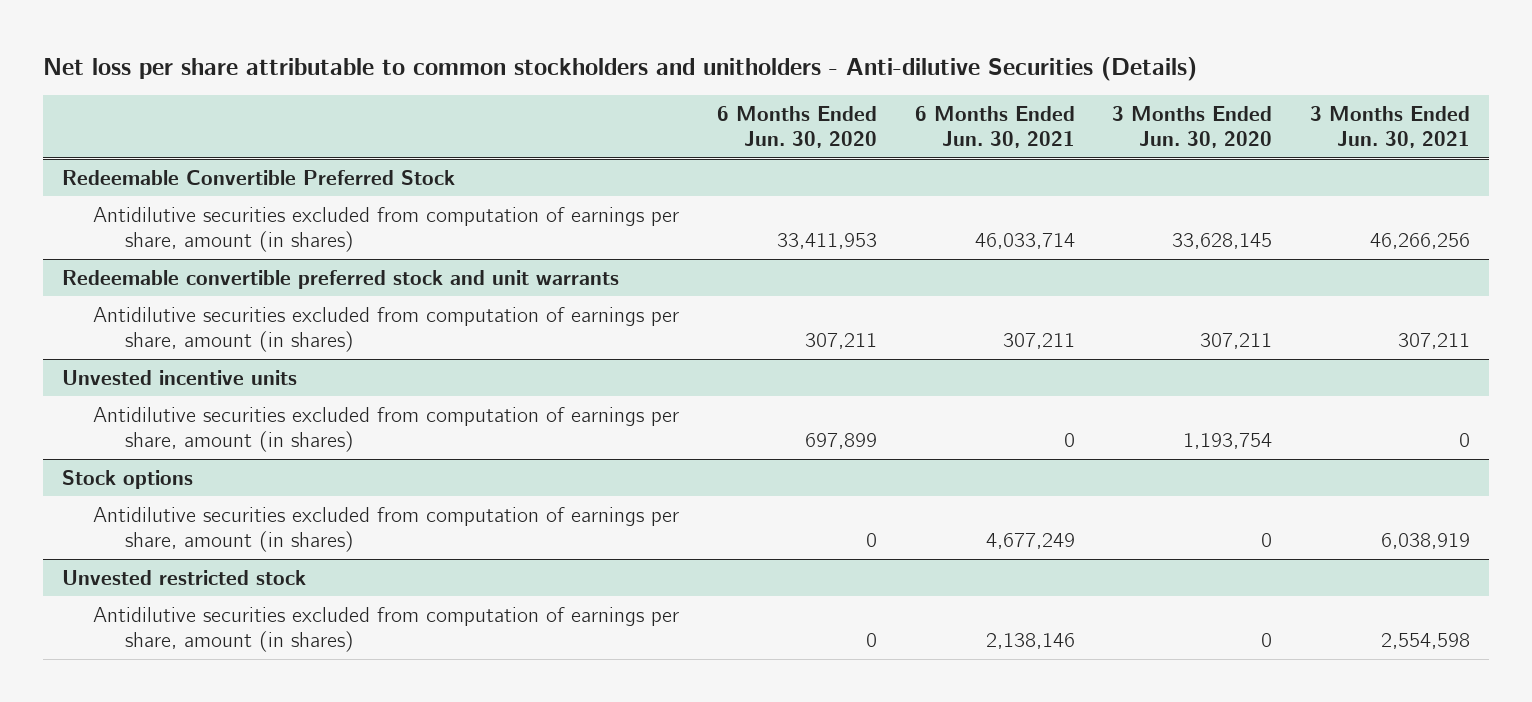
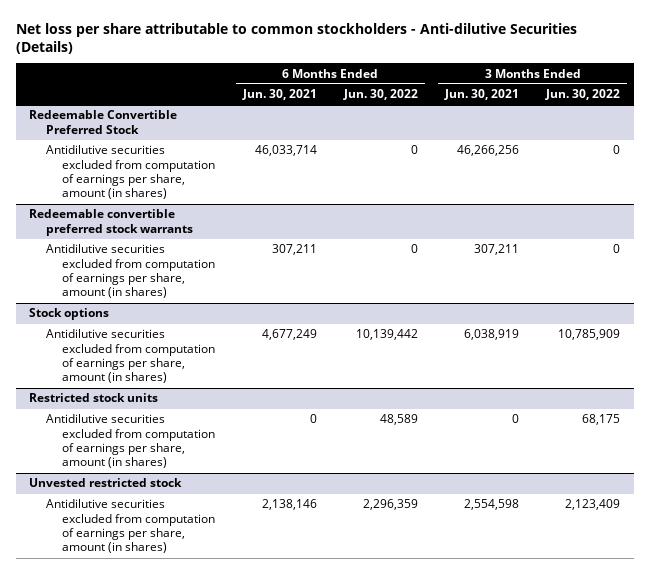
- Net loss per share attributable to common stockholders and unitholders - Anti-dilutive Securities (Details)
+ Net loss per share attributable to common stockholders - Anti-dilutive Securities (Details)
- | 6 Months Ended Jun. 30, 2020 | 6 Months Ended Jun. 30, 2021 | 3 Months Ended Jun. 30, 2020 | 3 Months Ended Jun. 30, 2021
+ | 6 Months Ended Jun. 30, 2021 | 6 Months Ended Jun. 30, 2022 | 3 Months Ended Jun. 30, 2021 | 3 Months Ended Jun. 30, 2022
- Redeemable convertible preferred stock and unit warrants
+ Redeemable convertible preferred stock warrants
- Unvested incentive units
- Antidilutive securities excluded from computation of earnings per share, amount (in shares) | 697,899 | 0 | 1,193,754 | 0
+ Restricted stock units
+ Antidilutive securities excluded from computation of earnings per share, amount (in shares) | 0 | 48,589 | 0 | 68,175

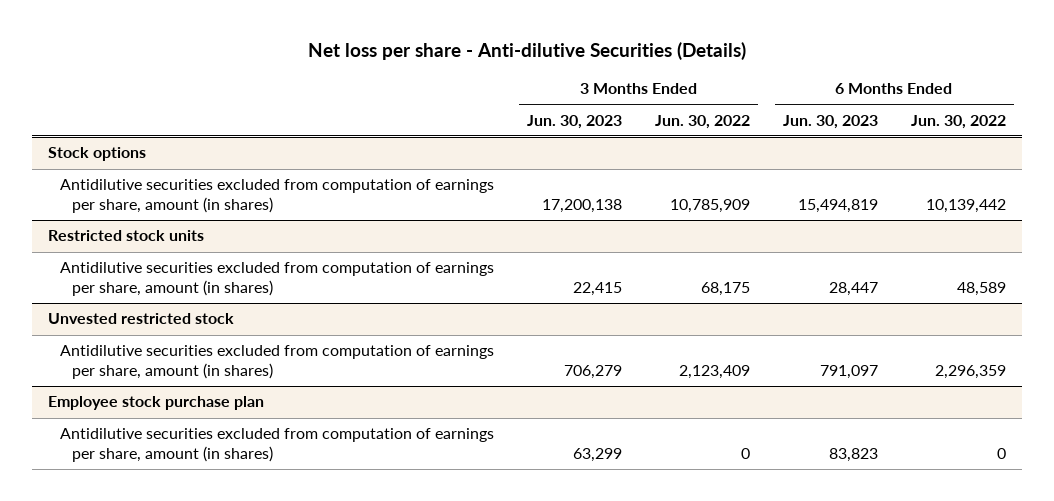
- Net loss per share attributable to common stockholders - Anti-dilutive Securities (Details)
+ Net loss per share - Anti-dilutive Securities (Details)
- | 6 Months Ended Jun. 30, 2021 | 6 Months Ended Jun. 30, 2022 | 3 Months Ended Jun. 30, 2021 | 3 Months Ended Jun. 30, 2022
+ | 3 Months Ended Jun. 30, 2023 | 3 Months Ended Jun. 30, 2022 | 6 Months Ended Jun. 30, 2023 | 6 Months Ended Jun. 30, 2022
- Redeemable Convertible Preferred Stock
- Antidilutive securities excluded from computation of earnings per share, amount (in shares) | 46,033,714 | 0 | 46,266,256 | 0
- Redeemable convertible preferred stock warrants
- Antidilutive securities excluded from computation of earnings per share, amount (in shares) | 307,211 | 0 | 307,211 | 0
+ Employee stock purchase plan
+ Antidilutive securities excluded from computation of earnings per share, amount (in shares) | 63,299 | 0 | 83,823 | 0

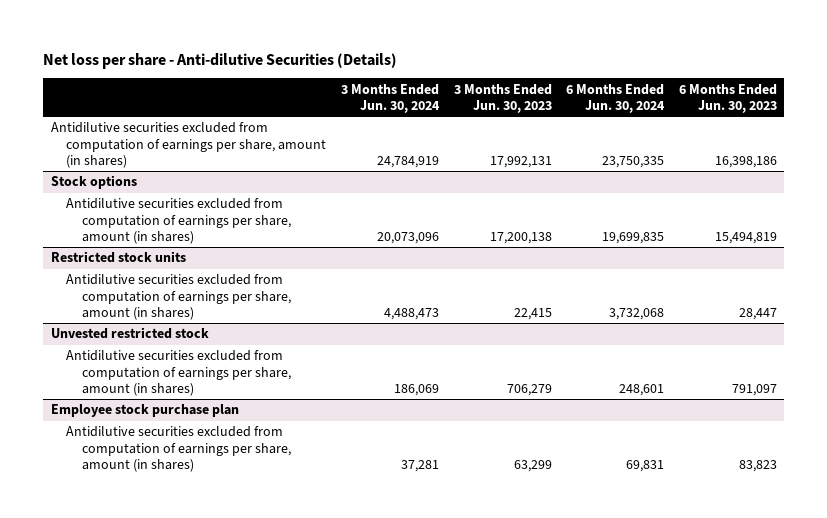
- | 3 Months Ended Jun. 30, 2023 | 3 Months Ended Jun. 30, 2022 | 6 Months Ended Jun. 30, 2023 | 6 Months Ended Jun. 30, 2022
+ | 3 Months Ended Jun. 30, 2024 | 3 Months Ended Jun. 30, 2023 | 6 Months Ended Jun. 30, 2024 | 6 Months Ended Jun. 30, 2023
+ Antidilutive securities excluded from computation of earnings per share, amount (in shares) | 24,784,919 | 17,992,131 | 23,750,335 | 16,398,186

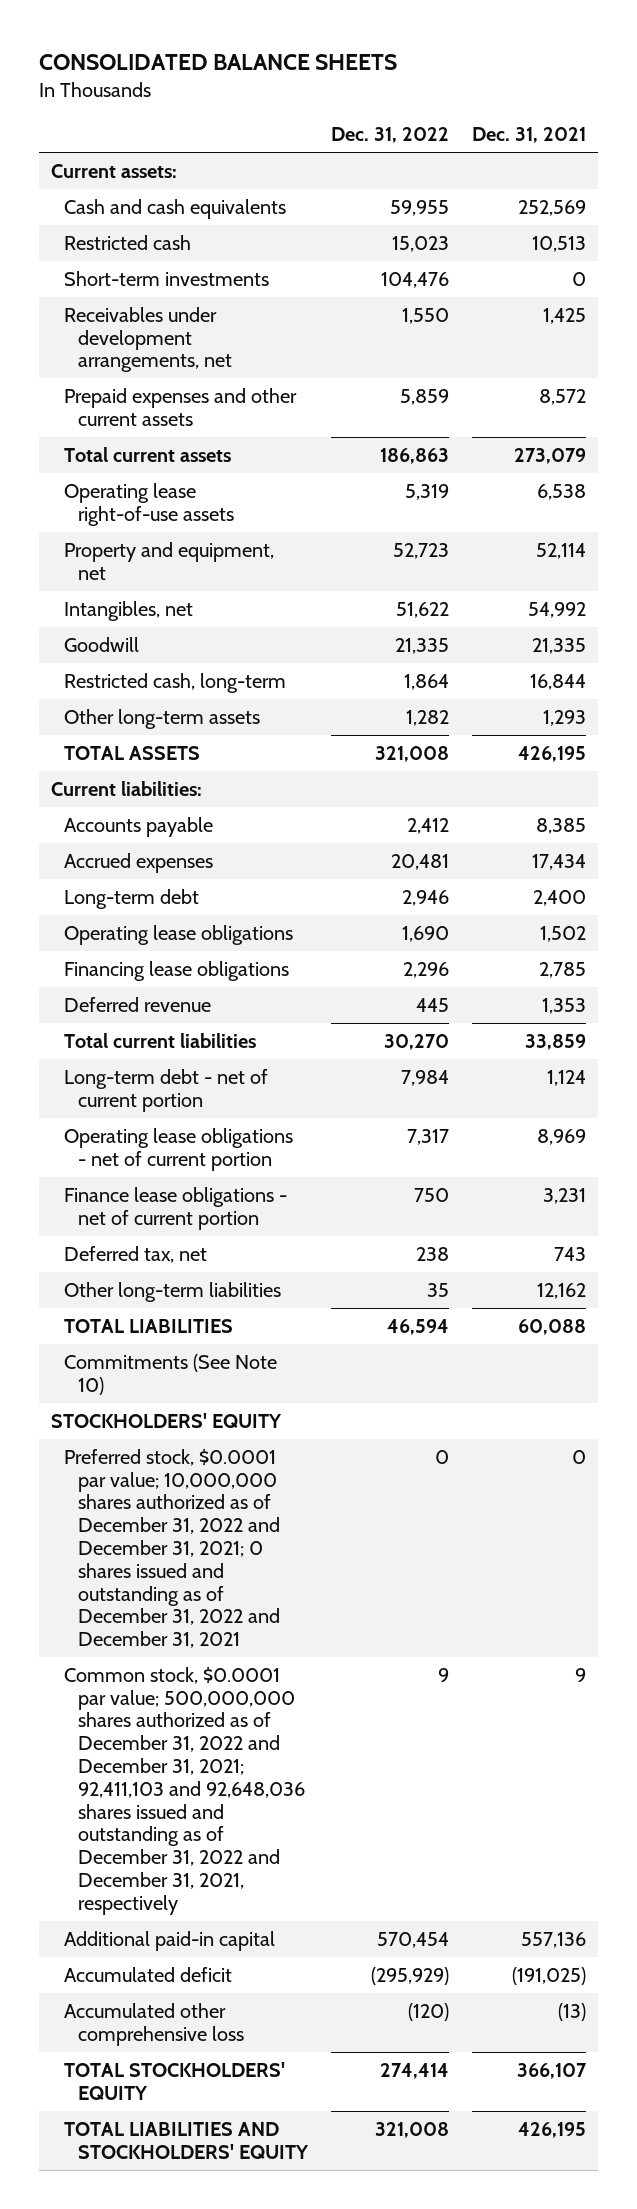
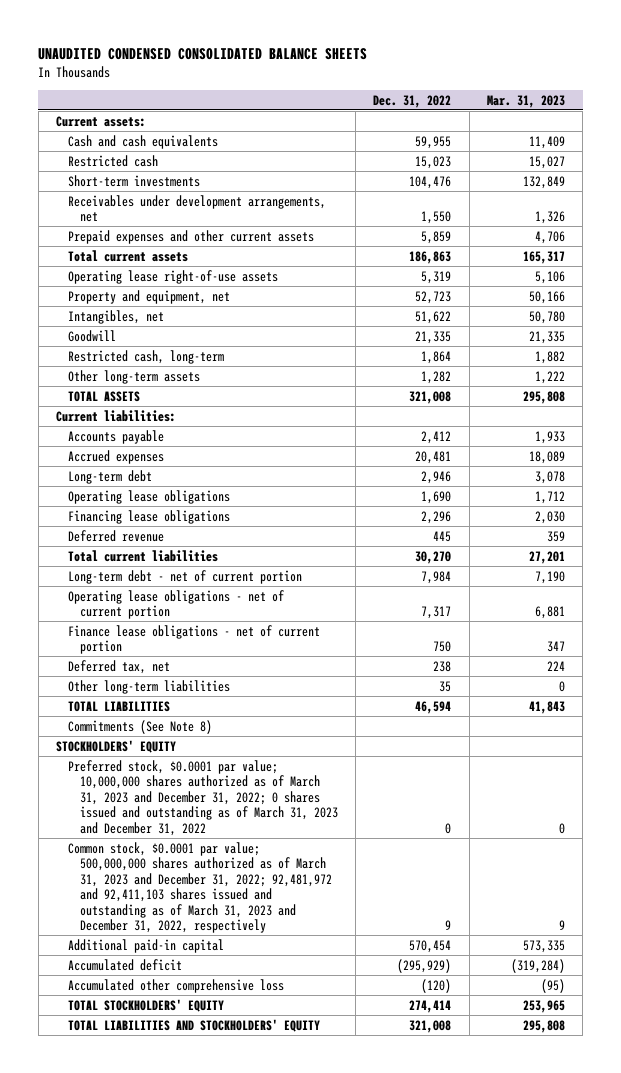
- CONSOLIDATED BALANCE SHEETS
+ UNAUDITED CONDENSED CONSOLIDATED BALANCE SHEETS
- | Dec. 31, 2022 | Dec. 31, 2021
+ | Dec. 31, 2022 | Mar. 31, 2023
- Commitments (See Note 10)
+ Commitments (See Note 8)
- Preferred stock, $0.0001 par value; 10,000,000 shares authorized as of December 31, 2022 and December 31, 2021; 0 shares issued and outstanding as of December 31, 2022 and December 31, 2021 | 0 | 0
- Common stock, $0.0001 par value; 500,000,000 shares authorized as of December 31, 2022 and December 31, 2021; 92,411,103 and 92,648,036 shares issued and outstanding as of December 31, 2022 and December 31, 2021, respectively | 9 | 9
+ Preferred stock, $0.0001 par value; 10,000,000 shares authorized as of March 31, 2023 and December 31, 2022; 0 shares issued and outstanding as of March 31, 2023 and December 31, 2022 | 0 | 0
+ Common stock, $0.0001 par value; 500,000,000 shares authorized as of March 31, 2023 and December 31, 2022; 92,481,972 and 92,411,103 shares issued and outstanding as of March 31, 2023 and December 31, 2022, respectively | 9 | 9

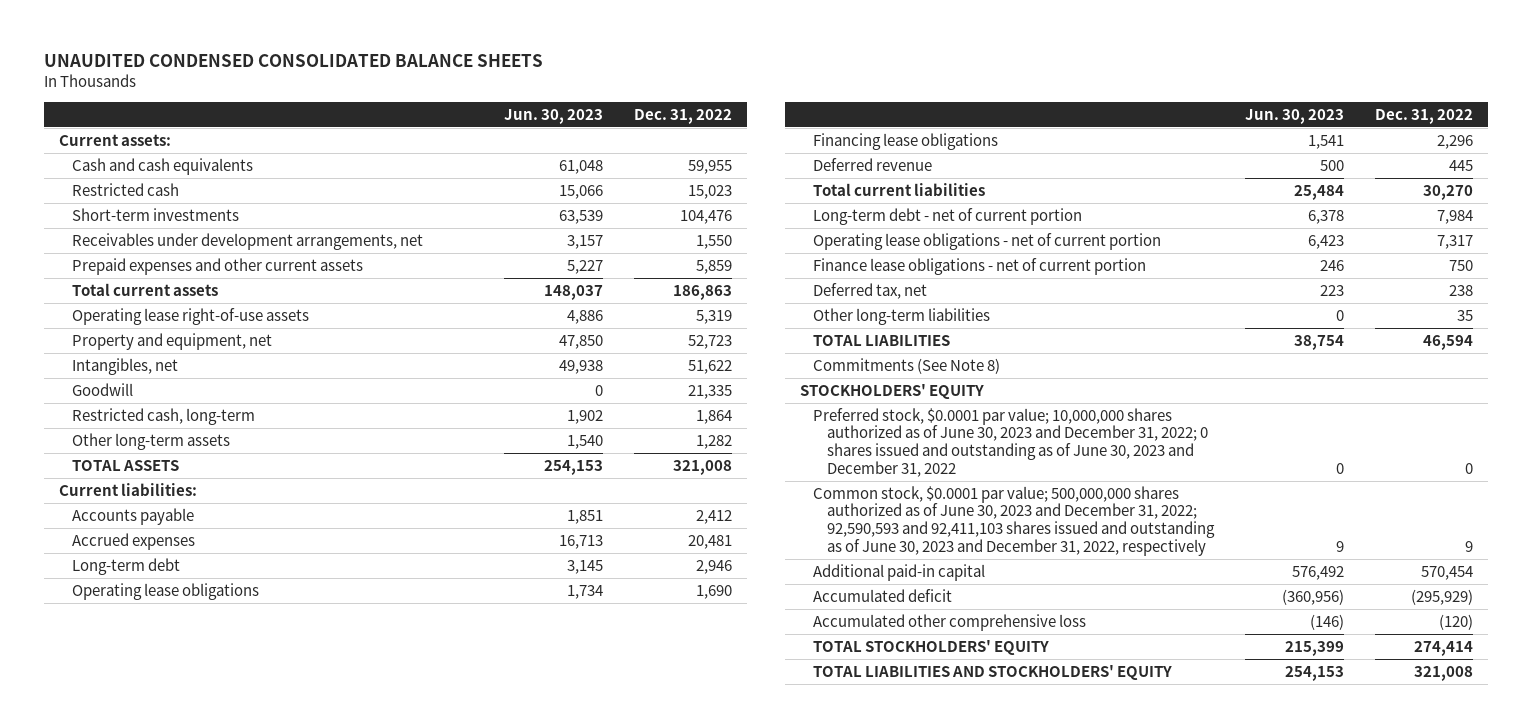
- | Dec. 31, 2022 | Mar. 31, 2023
+ | Jun. 30, 2023 | Dec. 31, 2022
- Preferred stock, $0.0001 par value; 10,000,000 shares authorized as of March 31, 2023 and December 31, 2022; 0 shares issued and outstanding as of March 31, 2023 and December 31, 2022 | 0 | 0
- Common stock, $0.0001 par value; 500,000,000 shares authorized as of March 31, 2023 and December 31, 2022; 92,481,972 and 92,411,103 shares issued and outstanding as of March 31, 2023 and December 31, 2022, respectively | 9 | 9
+ Preferred stock, $0.0001 par value; 10,000,000 shares authorized as of June 30, 2023 and December 31, 2022; 0 shares issued and outstanding as of June 30, 2023 and December 31, 2022 | 0 | 0
+ Common stock, $0.0001 par value; 500,000,000 shares authorized as of June 30, 2023 and December 31, 2022; 92,590,593 and 92,411,103 shares issued and outstanding as of June 30, 2023 and December 31, 2022, respectively | 9 | 9

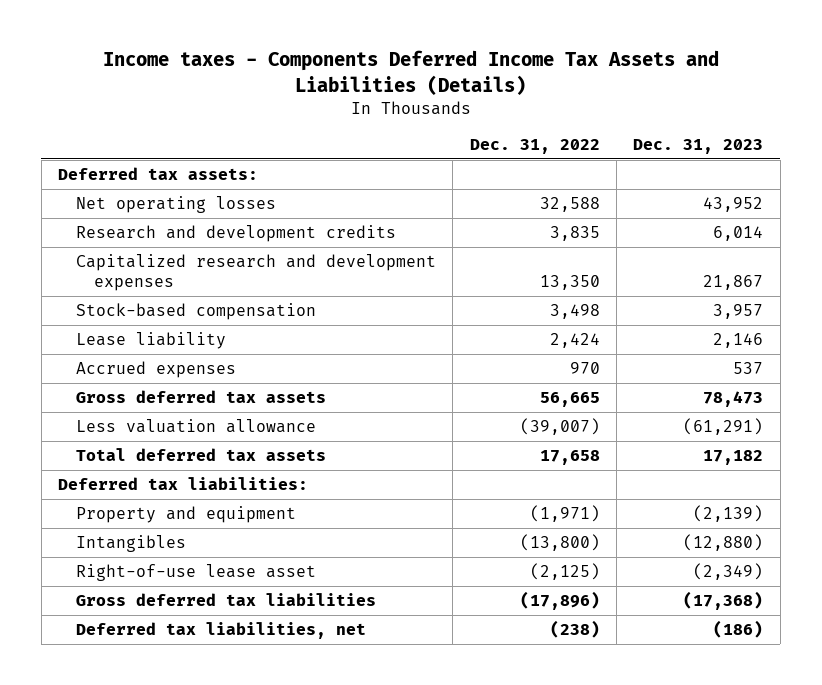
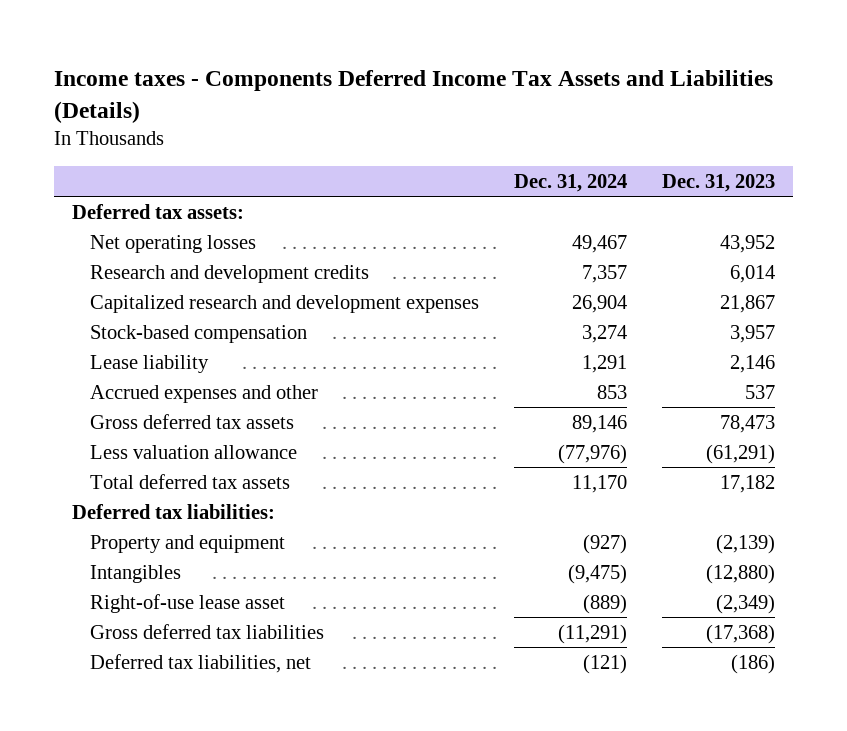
- | Dec. 31, 2022 | Dec. 31, 2023
+ | Dec. 31, 2024 | Dec. 31, 2023
- Accrued expenses | 970 | 537
+ Accrued expenses and other | 853 | 537

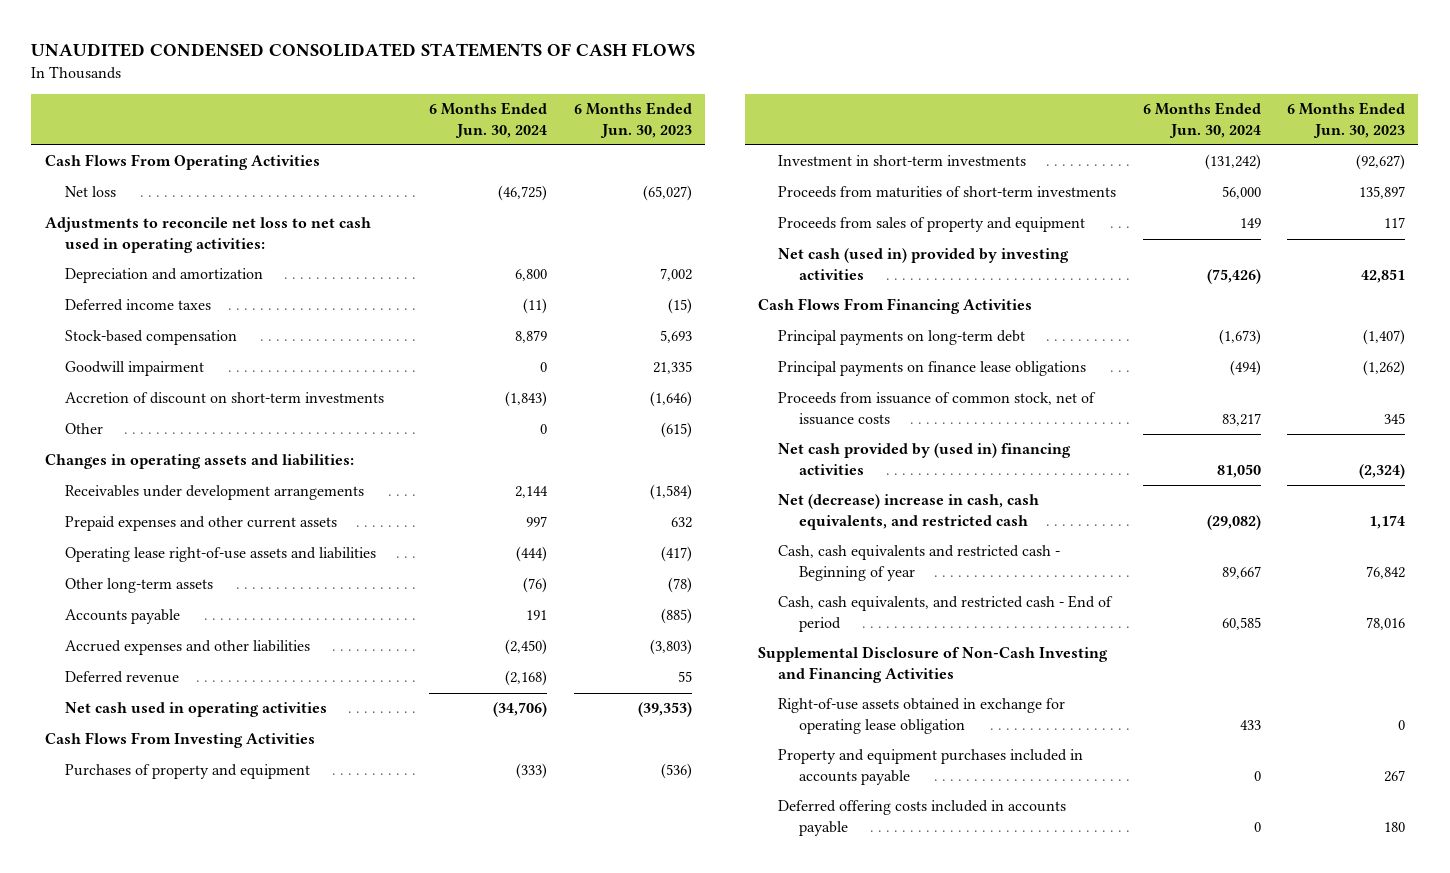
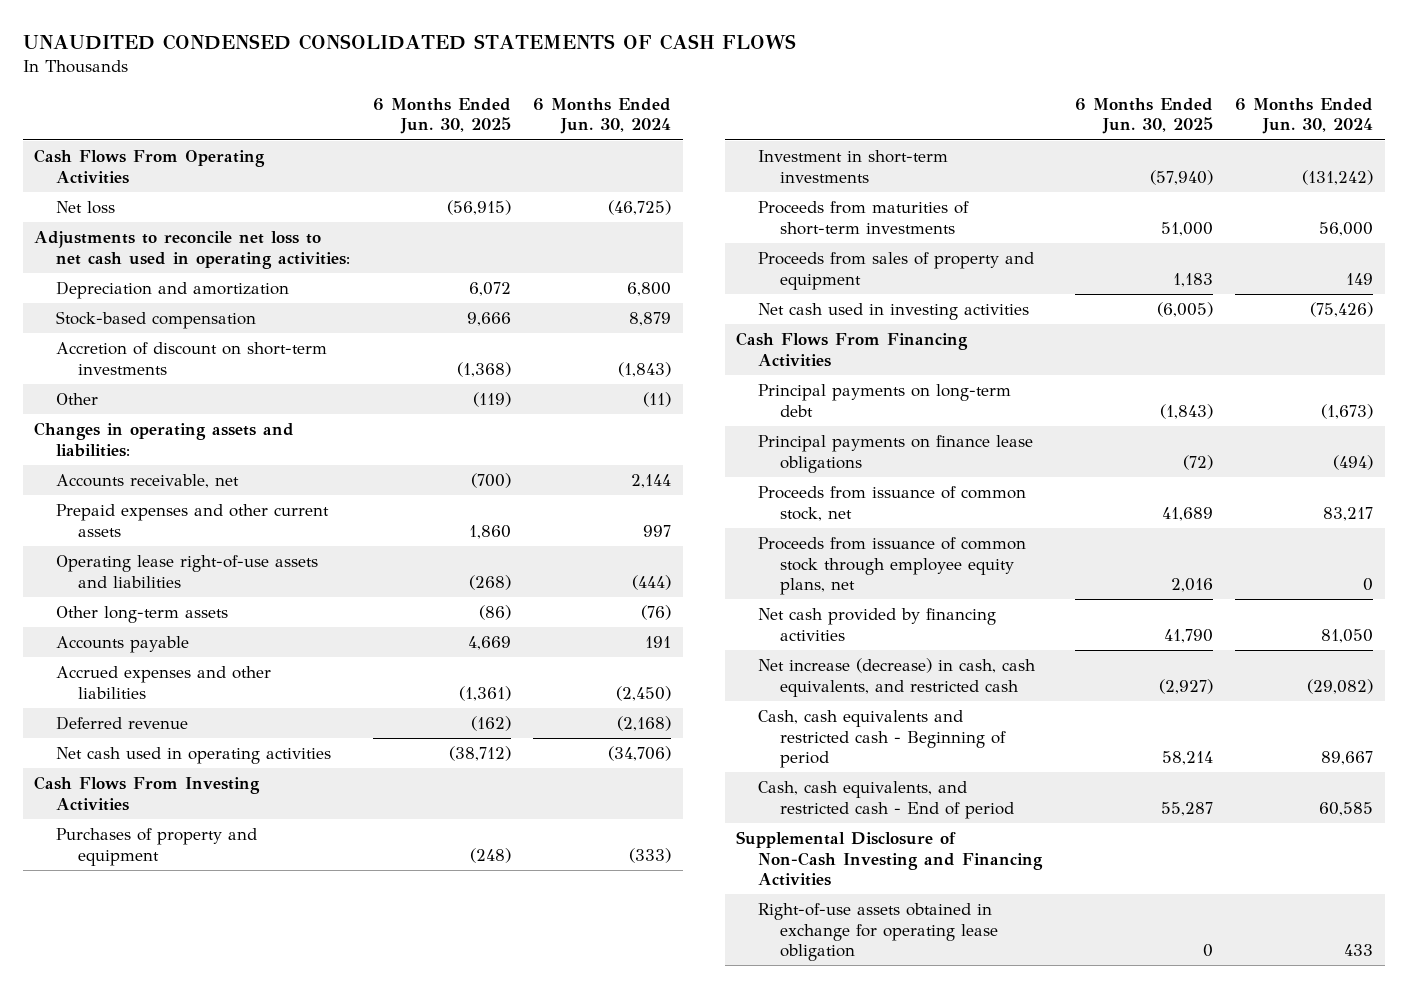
- | 6 Months Ended Jun. 30, 2024 | 6 Months Ended Jun. 30, 2023
+ | 6 Months Ended Jun. 30, 2025 | 6 Months Ended Jun. 30, 2024
- Deferred income taxes | (11) | (15)
- Goodwill impairment | 0 | 21,335
- Other | 0 | (615)
+ Other | (119) | (11)
- Receivables under development arrangements | 2,144 | (1,584)
+ Accounts receivable, net | (700) | 2,144
- Net cash (used in) provided by investing activities | (75,426) | 42,851
+ Net cash used in investing activities | (6,005) | (75,426)
- Proceeds from issuance of common stock, net of issuance costs | 83,217 | 345
- Net cash provided by (used in) financing activities | 81,050 | (2,324)
- Net (decrease) increase in cash, cash equivalents, and restricted cash | (29,082) | 1,174
- Cash, cash equivalents and restricted cash - Beginning of year | 89,667 | 76,842
+ Proceeds from issuance of common stock, net | 41,689 | 83,217
+ Proceeds from issuance of common stock through employee equity plans, net | 2,016 | 0
+ Net cash provided by financing activities | 41,790 | 81,050
+ Net increase (decrease) in cash, cash equivalents, and restricted cash | (2,927) | (29,082)
+ Cash, cash equivalents and restricted cash - Beginning of period | 58,214 | 89,667
- Property and equipment purchases included in accounts payable | 0 | 267
- Deferred offering costs included in accounts payable | 0 | 180

